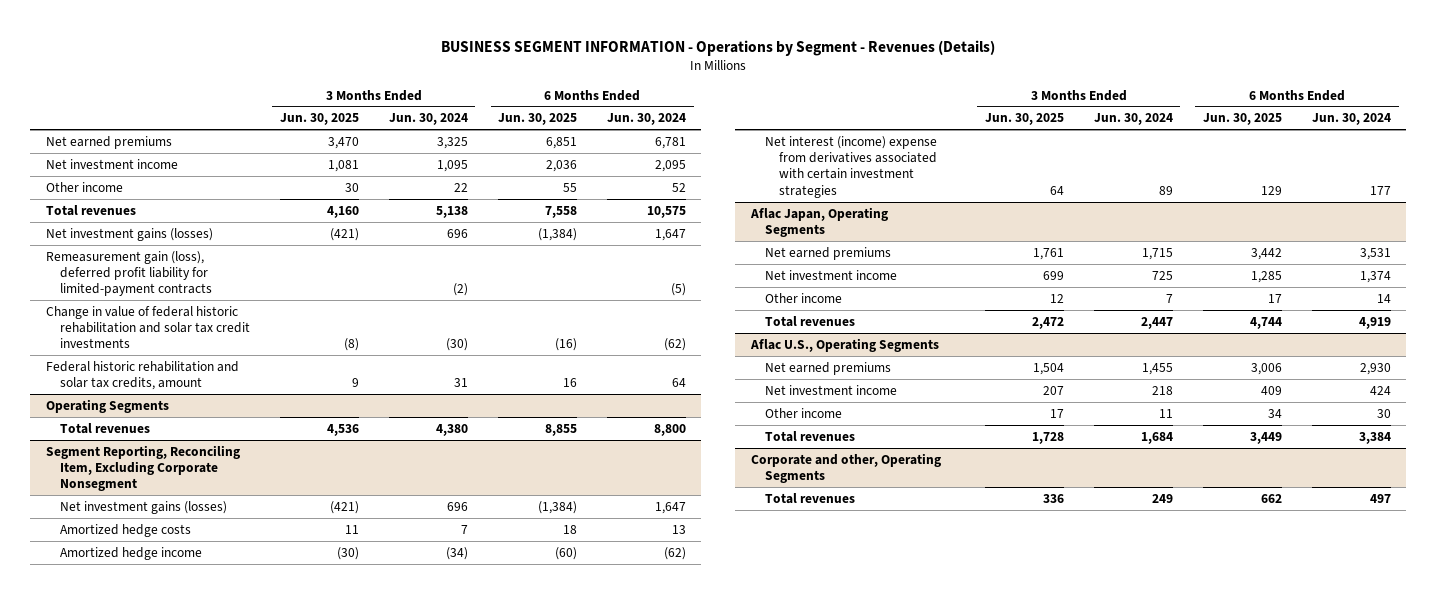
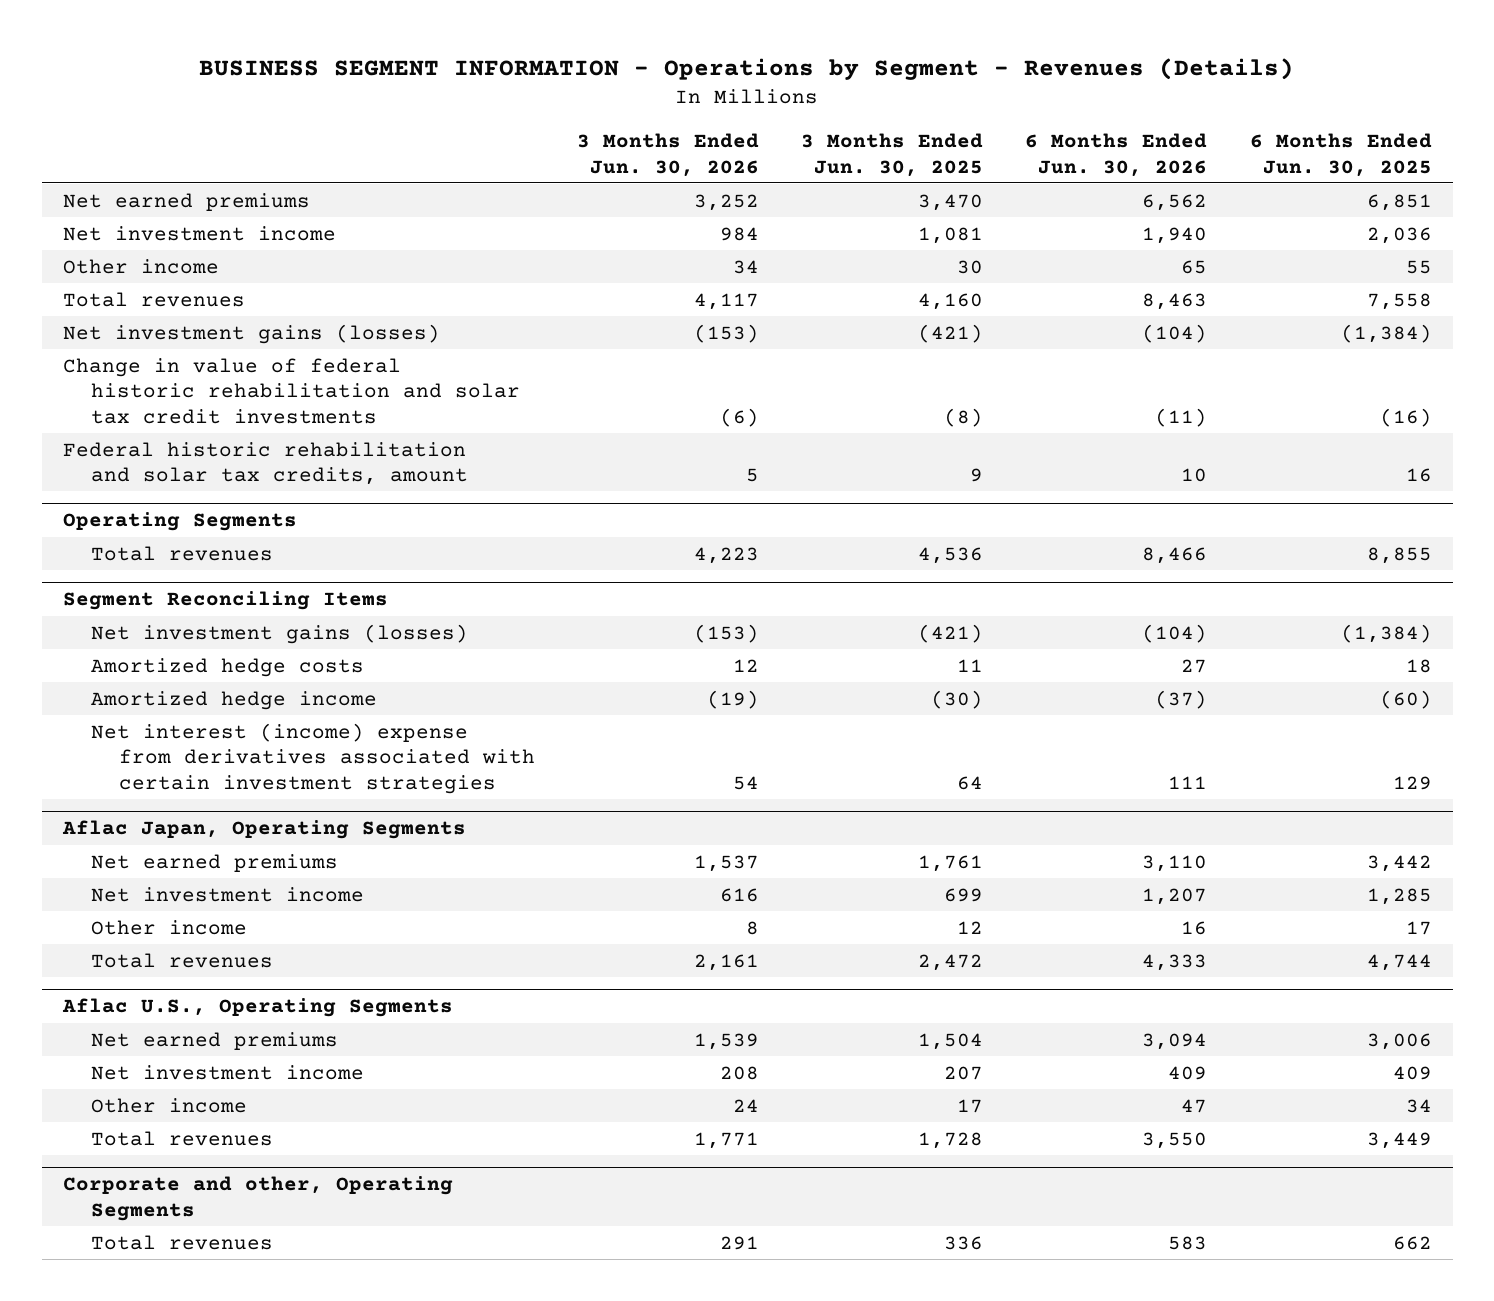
- | 3 Months Ended Jun. 30, 2025 | 3 Months Ended Jun. 30, 2024 | 6 Months Ended Jun. 30, 2025 | 6 Months Ended Jun. 30, 2024
+ | 3 Months Ended Jun. 30, 2026 | 3 Months Ended Jun. 30, 2025 | 6 Months Ended Jun. 30, 2026 | 6 Months Ended Jun. 30, 2025
- Remeasurement gain (loss), deferred profit liability for limited-payment contracts | | (2) | | (5)
- Segment Reporting, Reconciling Item, Excluding Corporate Nonsegment
+ Segment Reconciling Items

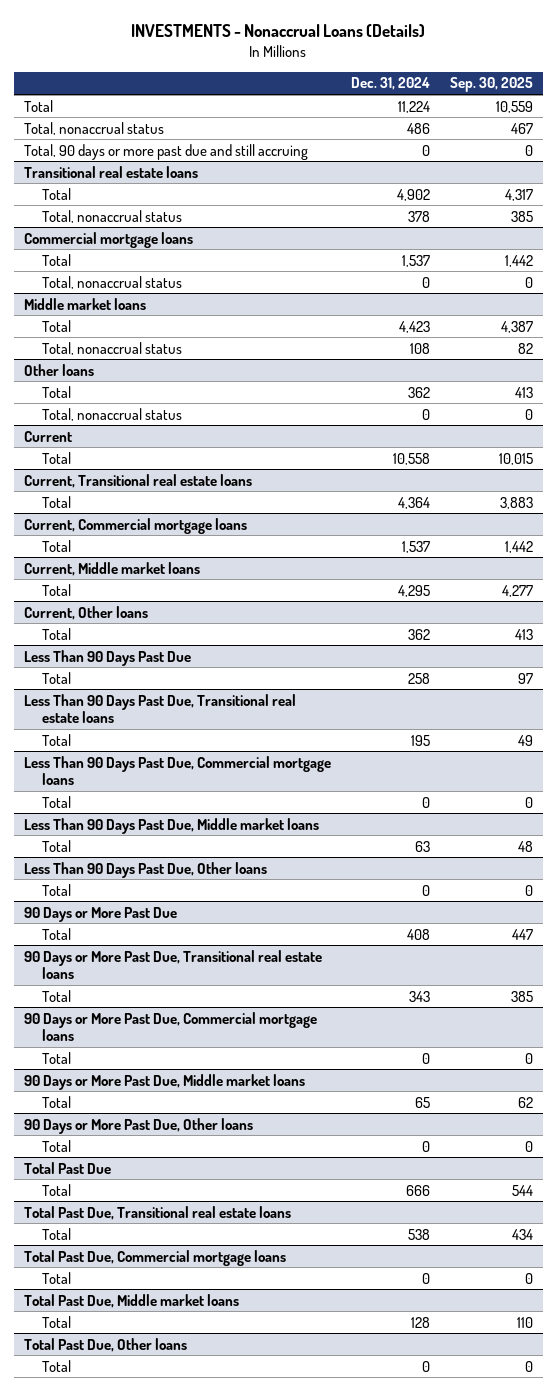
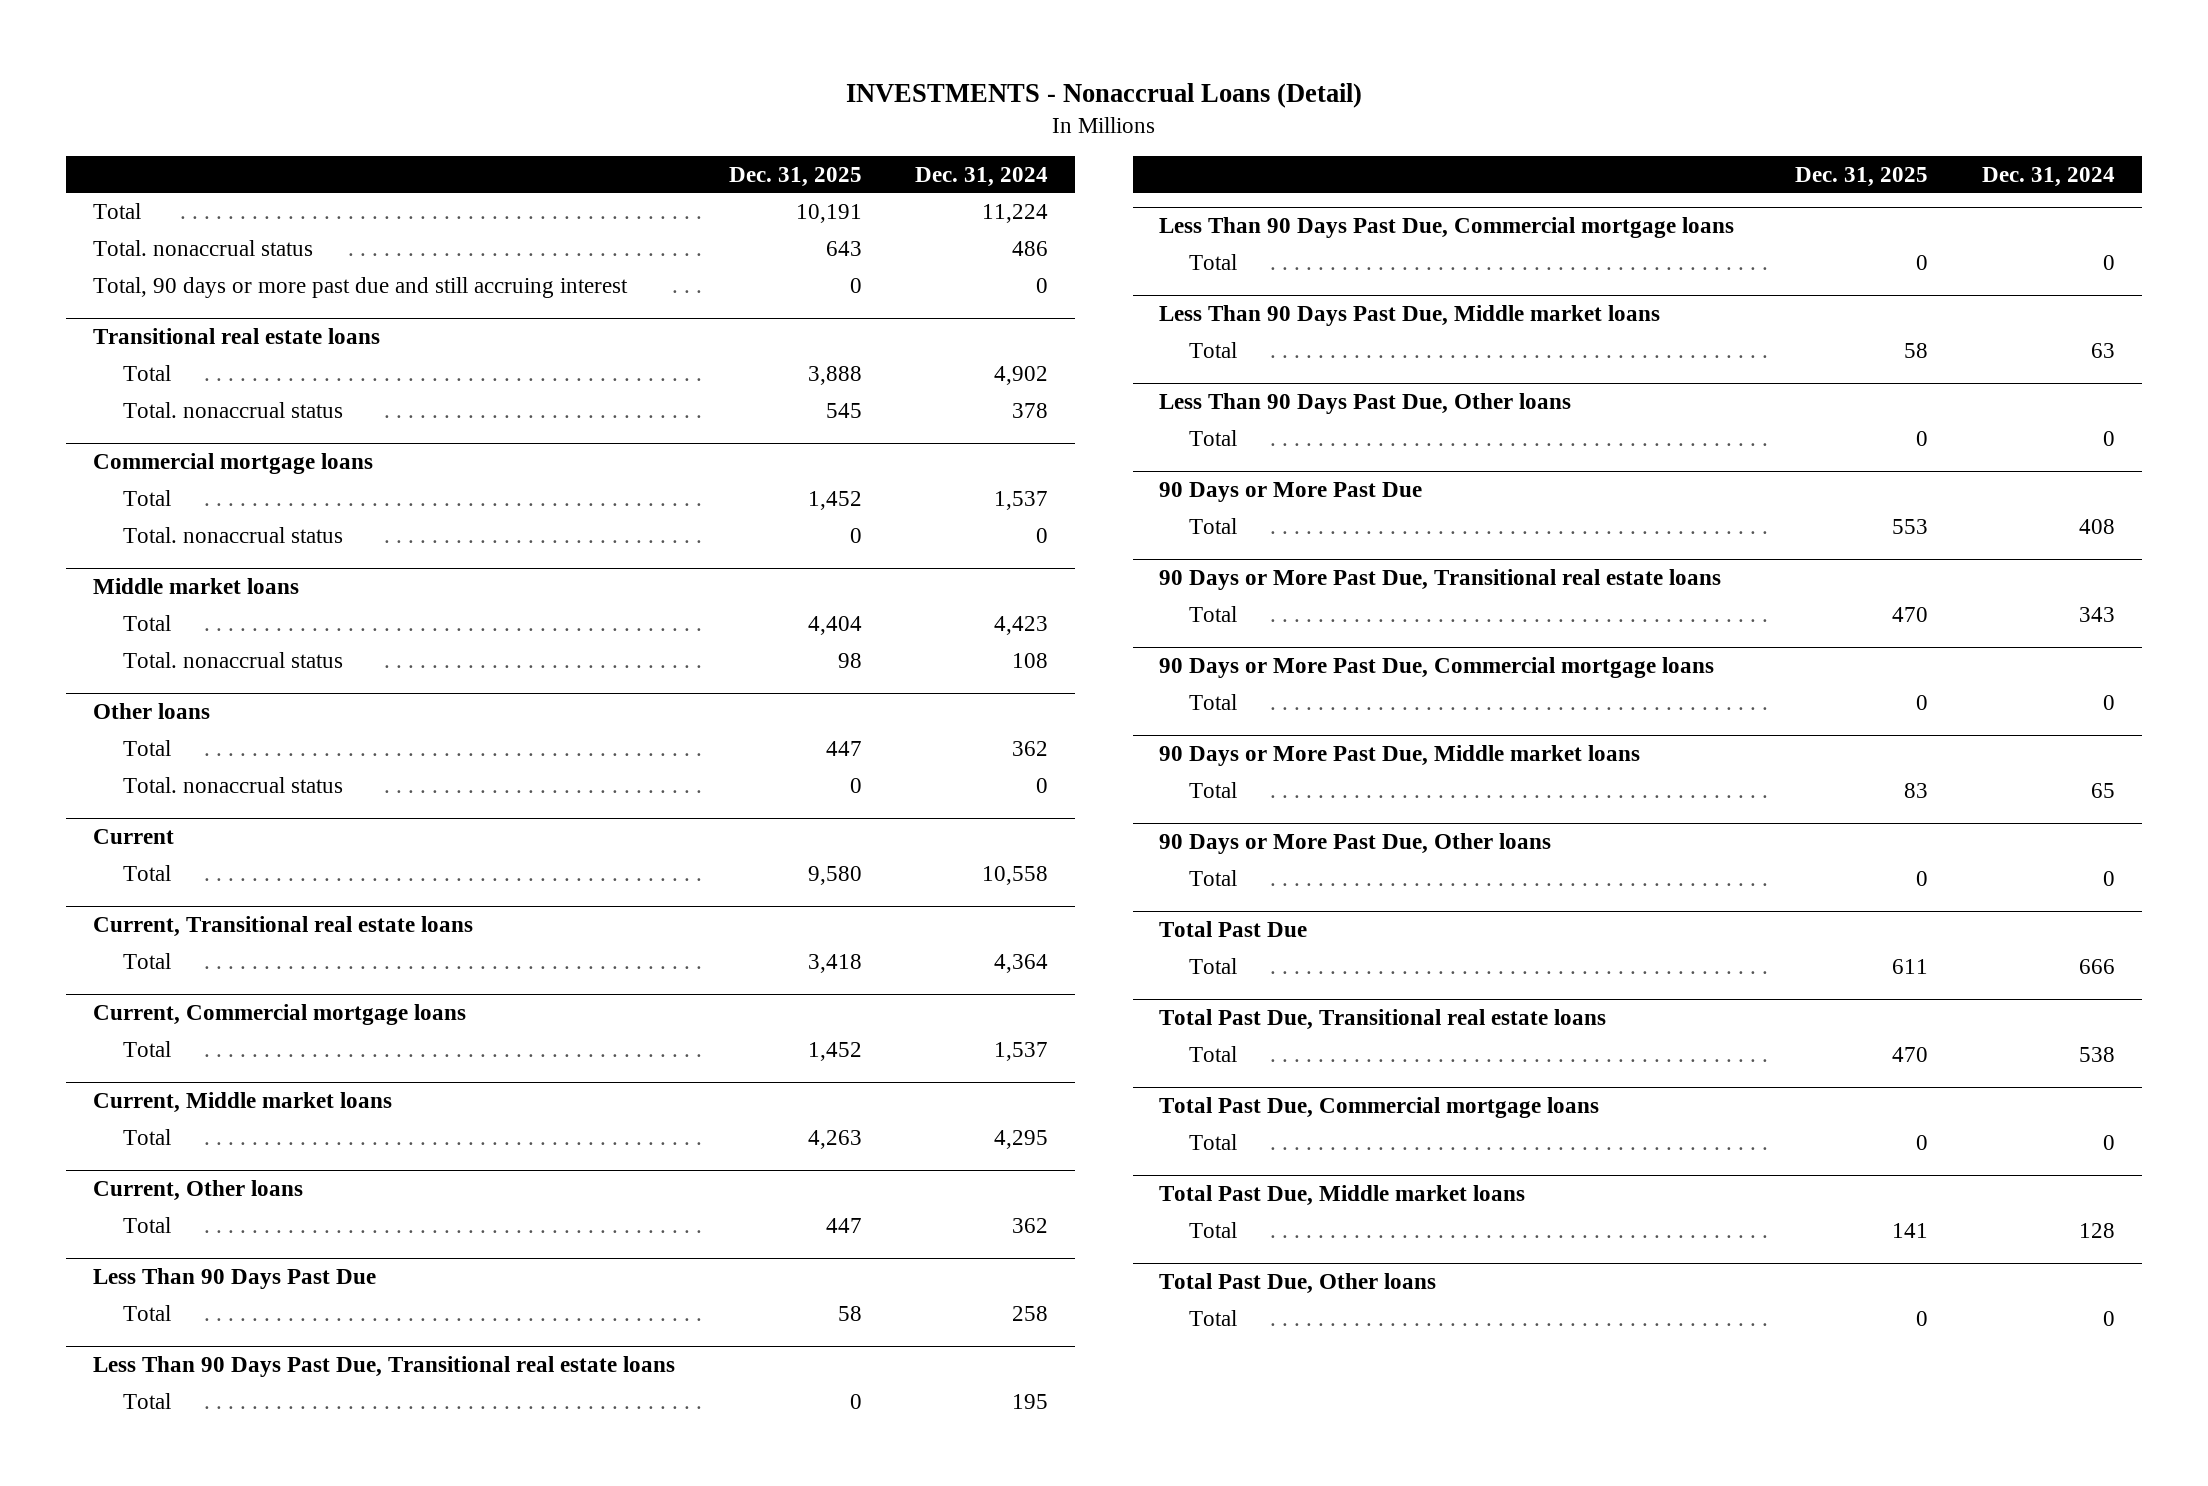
- INVESTMENTS - Nonaccrual Loans (Details)
+ INVESTMENTS - Nonaccrual Loans (Detail)
- | Dec. 31, 2024 | Sep. 30, 2025
+ | Dec. 31, 2025 | Dec. 31, 2024
- Total, nonaccrual status | 486 | 467
- Total, 90 days or more past due and still accruing | 0 | 0
+ Total. nonaccrual status | 643 | 486
+ Total, 90 days or more past due and still accruing interest | 0 | 0
@ Transitional real estate loans
- Total, nonaccrual status | 378 | 385
+ Total. nonaccrual status | 545 | 378
@ Commercial mortgage loans
- Total, nonaccrual status | 0 | 0
+ Total. nonaccrual status | 0 | 0
@ Middle market loans
- Total, nonaccrual status | 108 | 82
+ Total. nonaccrual status | 98 | 108
@ Other loans
- Total, nonaccrual status | 0 | 0
+ Total. nonaccrual status | 0 | 0

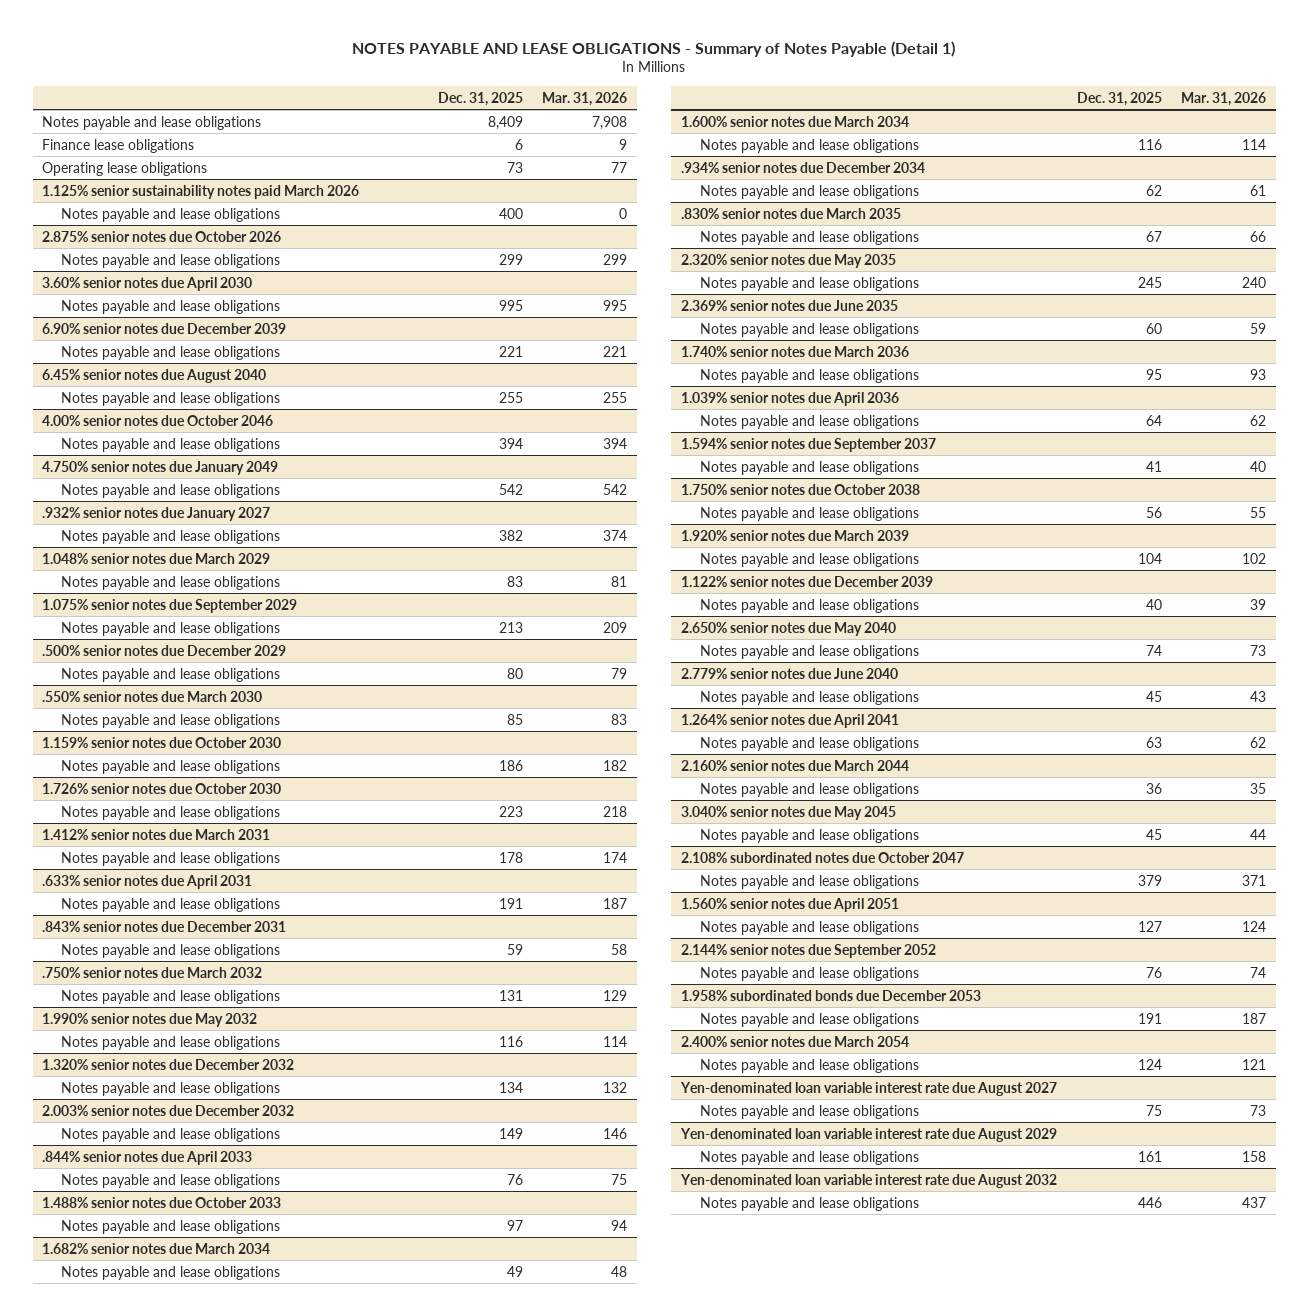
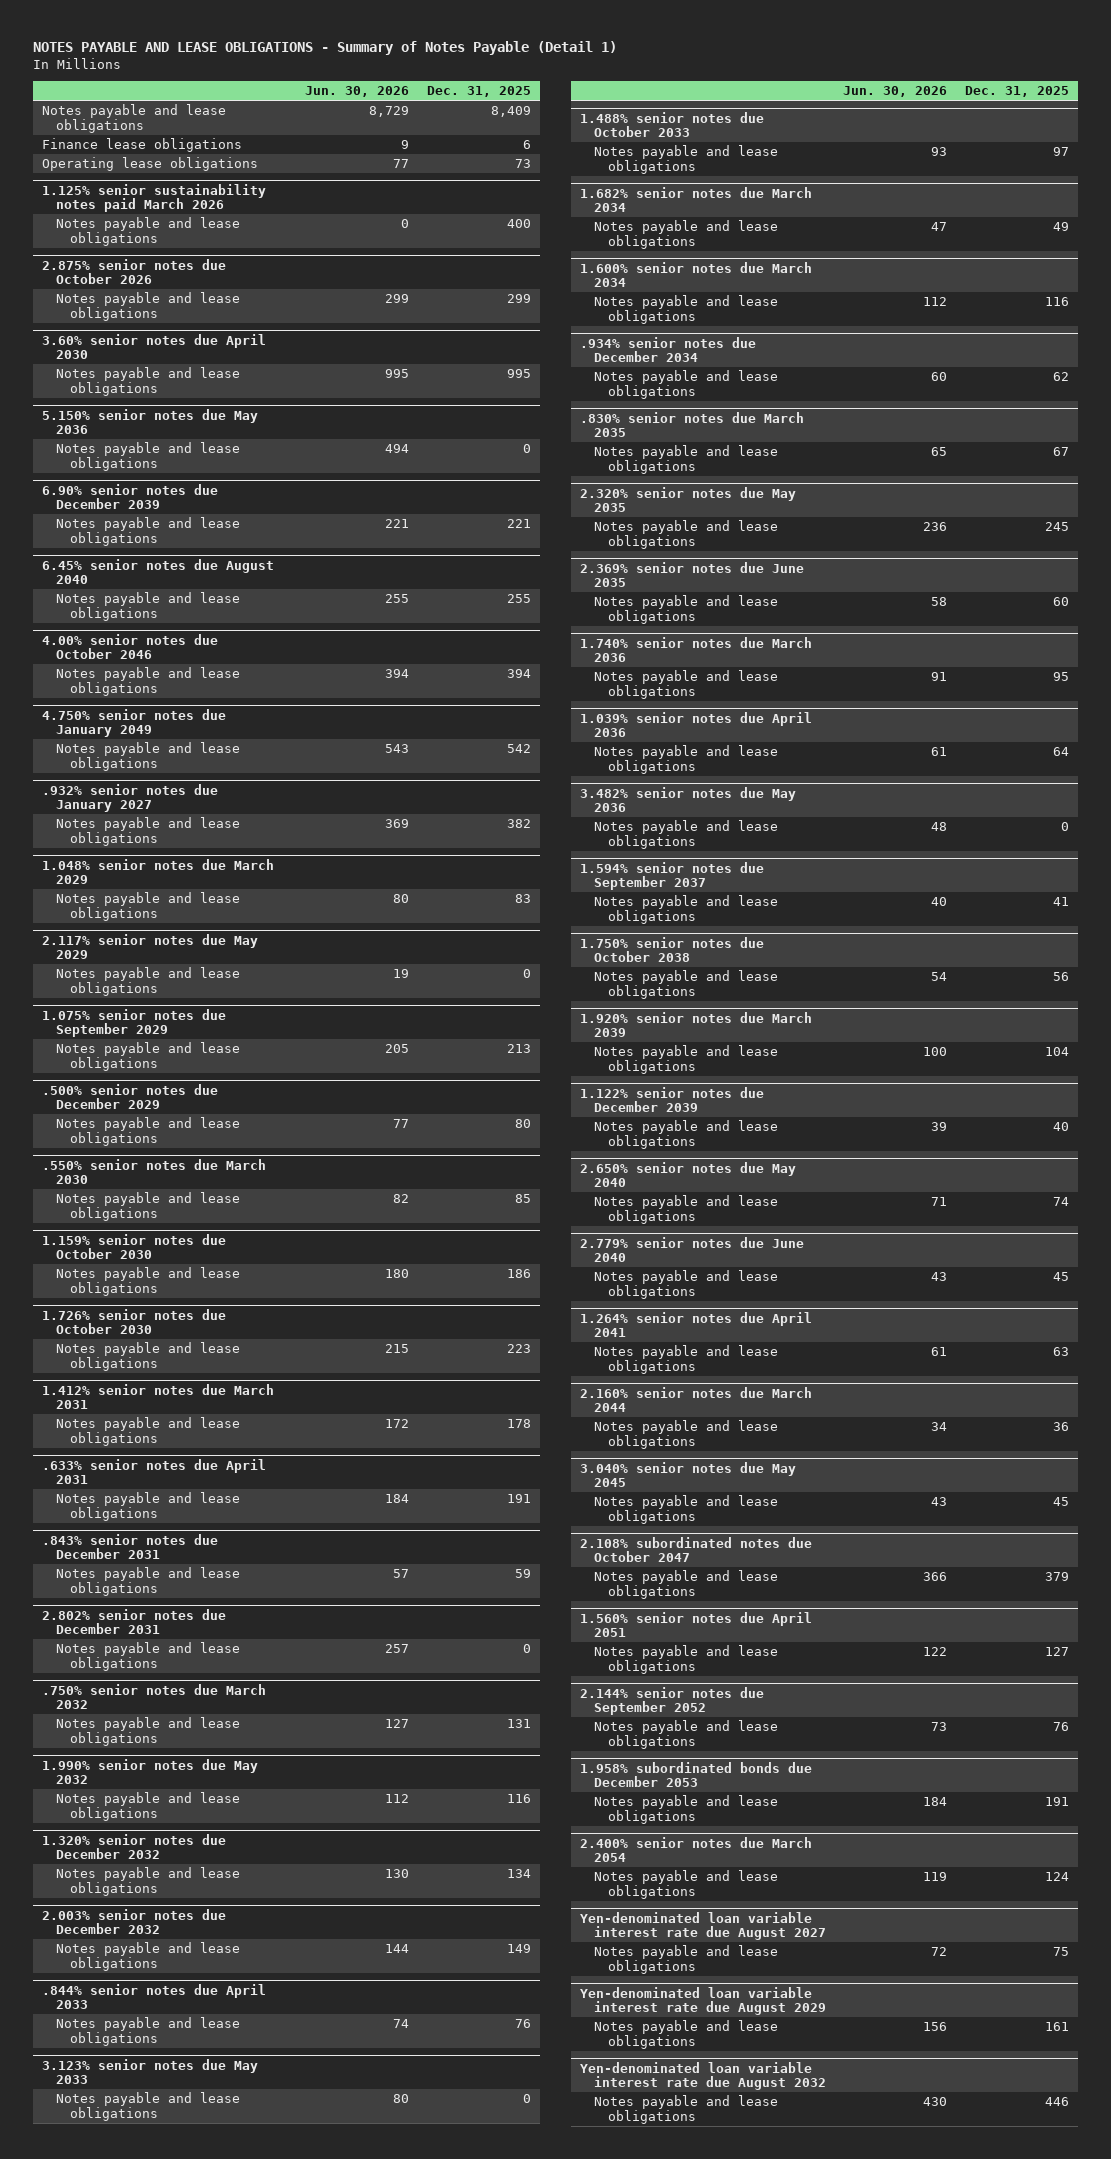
- | Dec. 31, 2025 | Mar. 31, 2026
+ | Jun. 30, 2026 | Dec. 31, 2025
+ 5.150% senior notes due May 2036
+ Notes payable and lease obligations | 494 | 0
+ 2.117% senior notes due May 2029
+ Notes payable and lease obligations | 19 | 0
+ 2.802% senior notes due December 2031
+ Notes payable and lease obligations | 257 | 0
+ 3.123% senior notes due May 2033
+ Notes payable and lease obligations | 80 | 0
+ 3.482% senior notes due May 2036
+ Notes payable and lease obligations | 48 | 0

